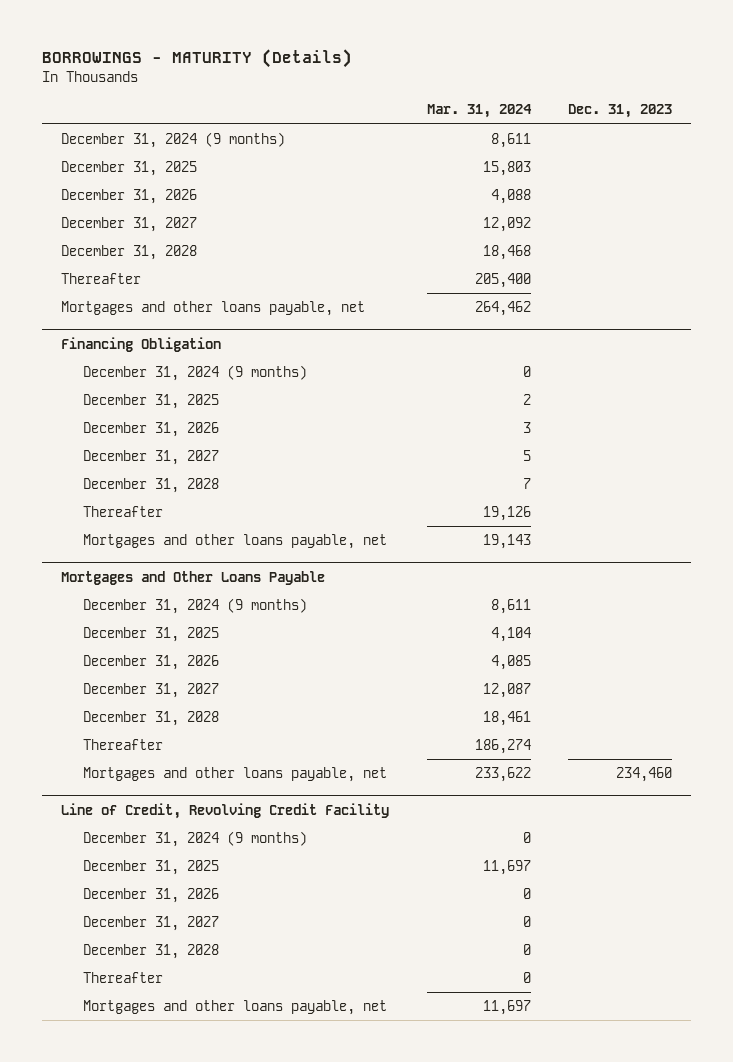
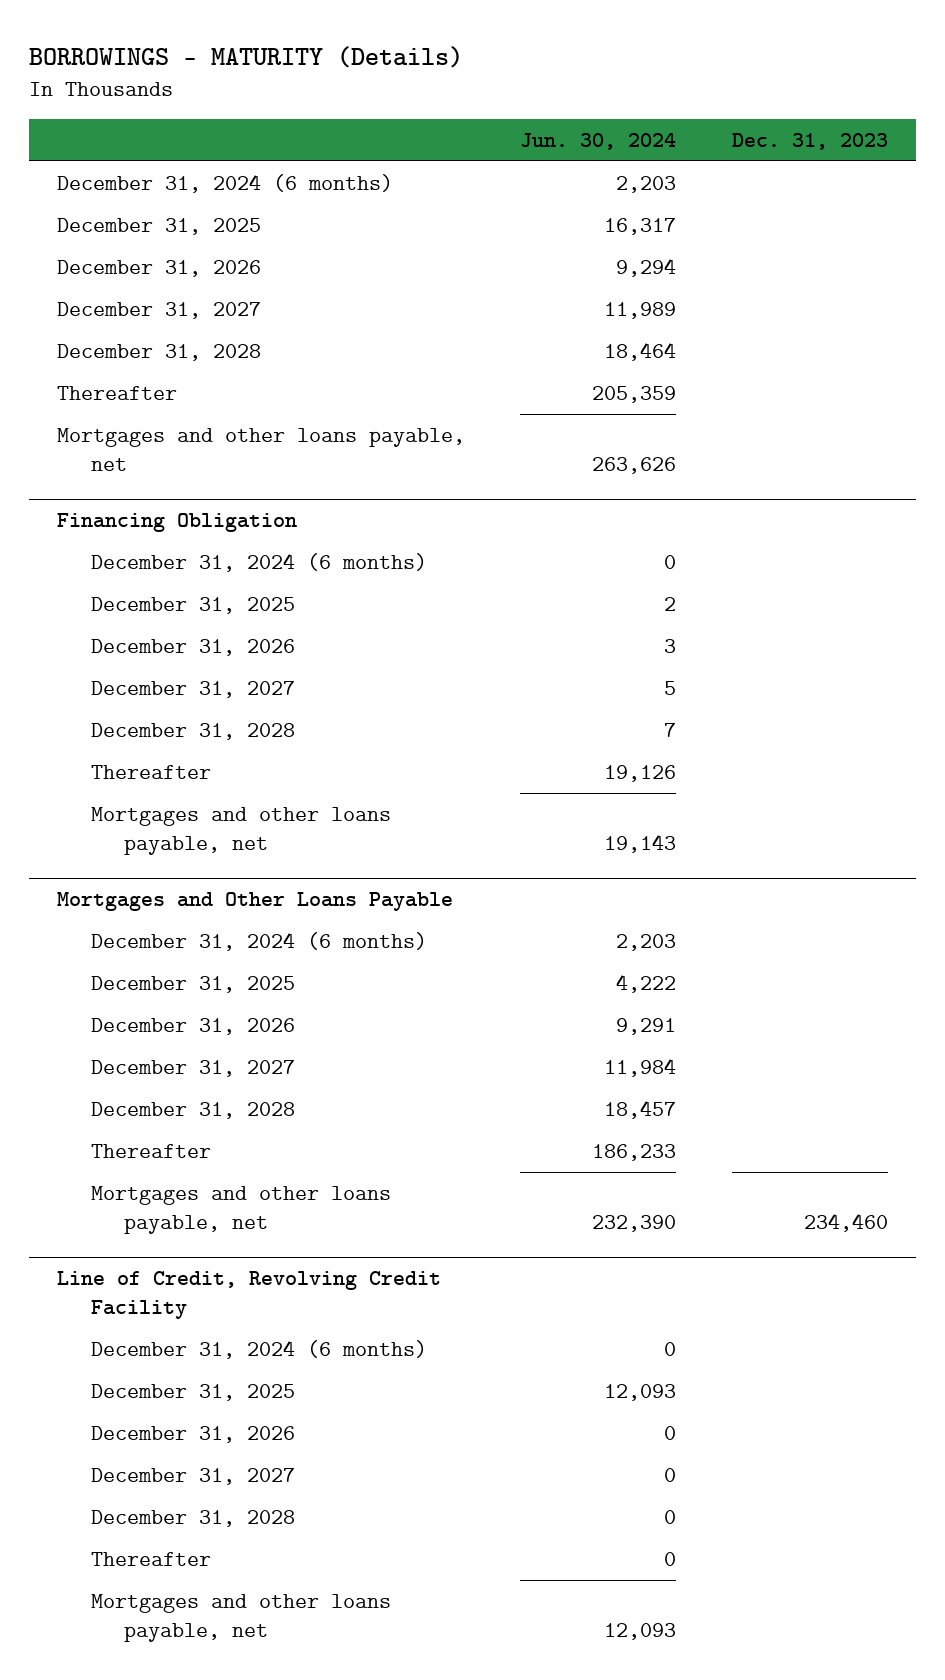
- | Mar. 31, 2024 | Dec. 31, 2023
+ | Jun. 30, 2024 | Dec. 31, 2023
- December 31, 2024 (9 months) | 8,611 |
+ December 31, 2024 (6 months) | 2,203 |
@ Financing Obligation
- December 31, 2024 (9 months) | 0 |
+ December 31, 2024 (6 months) | 0 |
@ Mortgages and Other Loans Payable
- December 31, 2024 (9 months) | 8,611 |
+ December 31, 2024 (6 months) | 2,203 |
@ Line of Credit, Revolving Credit Facility
- December 31, 2024 (9 months) | 0 |
+ December 31, 2024 (6 months) | 0 |

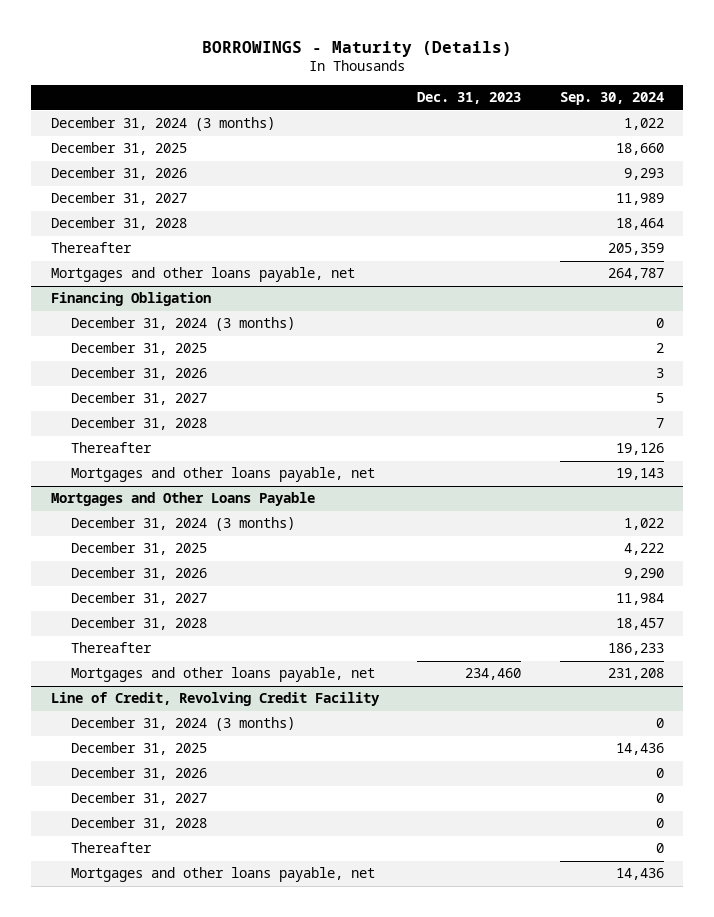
- BORROWINGS - MATURITY (Details)
+ BORROWINGS - Maturity (Details)
- | Jun. 30, 2024 | Dec. 31, 2023
+ | Dec. 31, 2023 | Sep. 30, 2024
- December 31, 2024 (6 months) | 2,203 |
+ December 31, 2024 (3 months) | | 1,022
@ Financing Obligation
- December 31, 2024 (6 months) | 0 |
+ December 31, 2024 (3 months) | | 0
@ Mortgages and Other Loans Payable
- December 31, 2024 (6 months) | 2,203 |
+ December 31, 2024 (3 months) | | 1,022
@ Line of Credit, Revolving Credit Facility
- December 31, 2024 (6 months) | 0 |
+ December 31, 2024 (3 months) | | 0

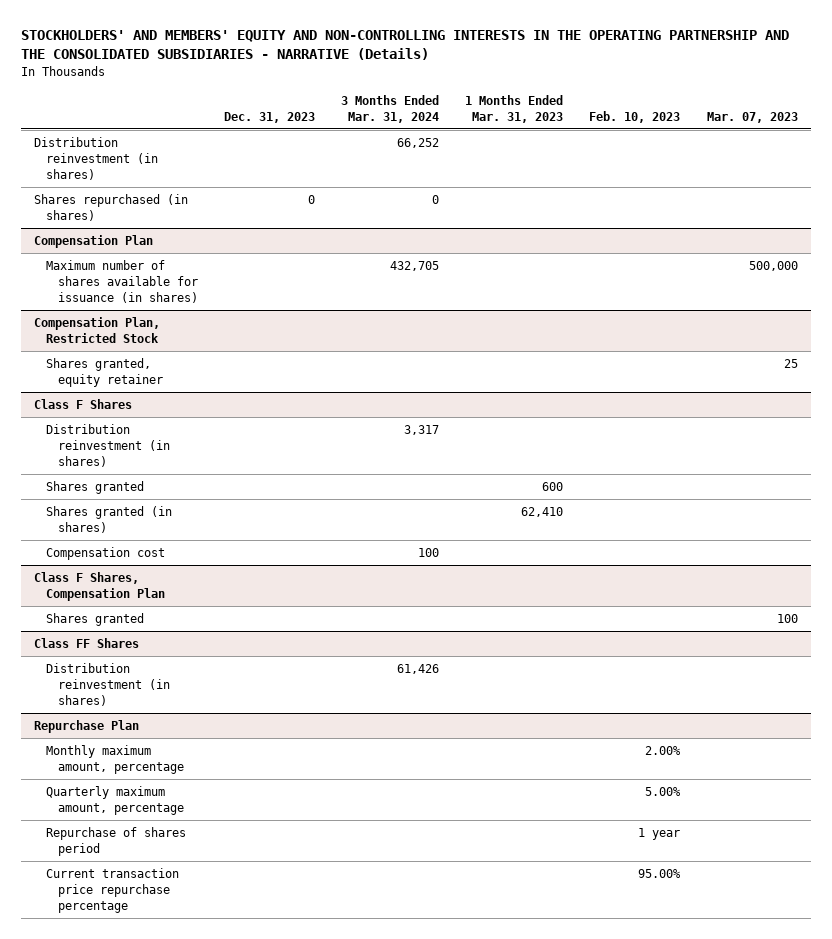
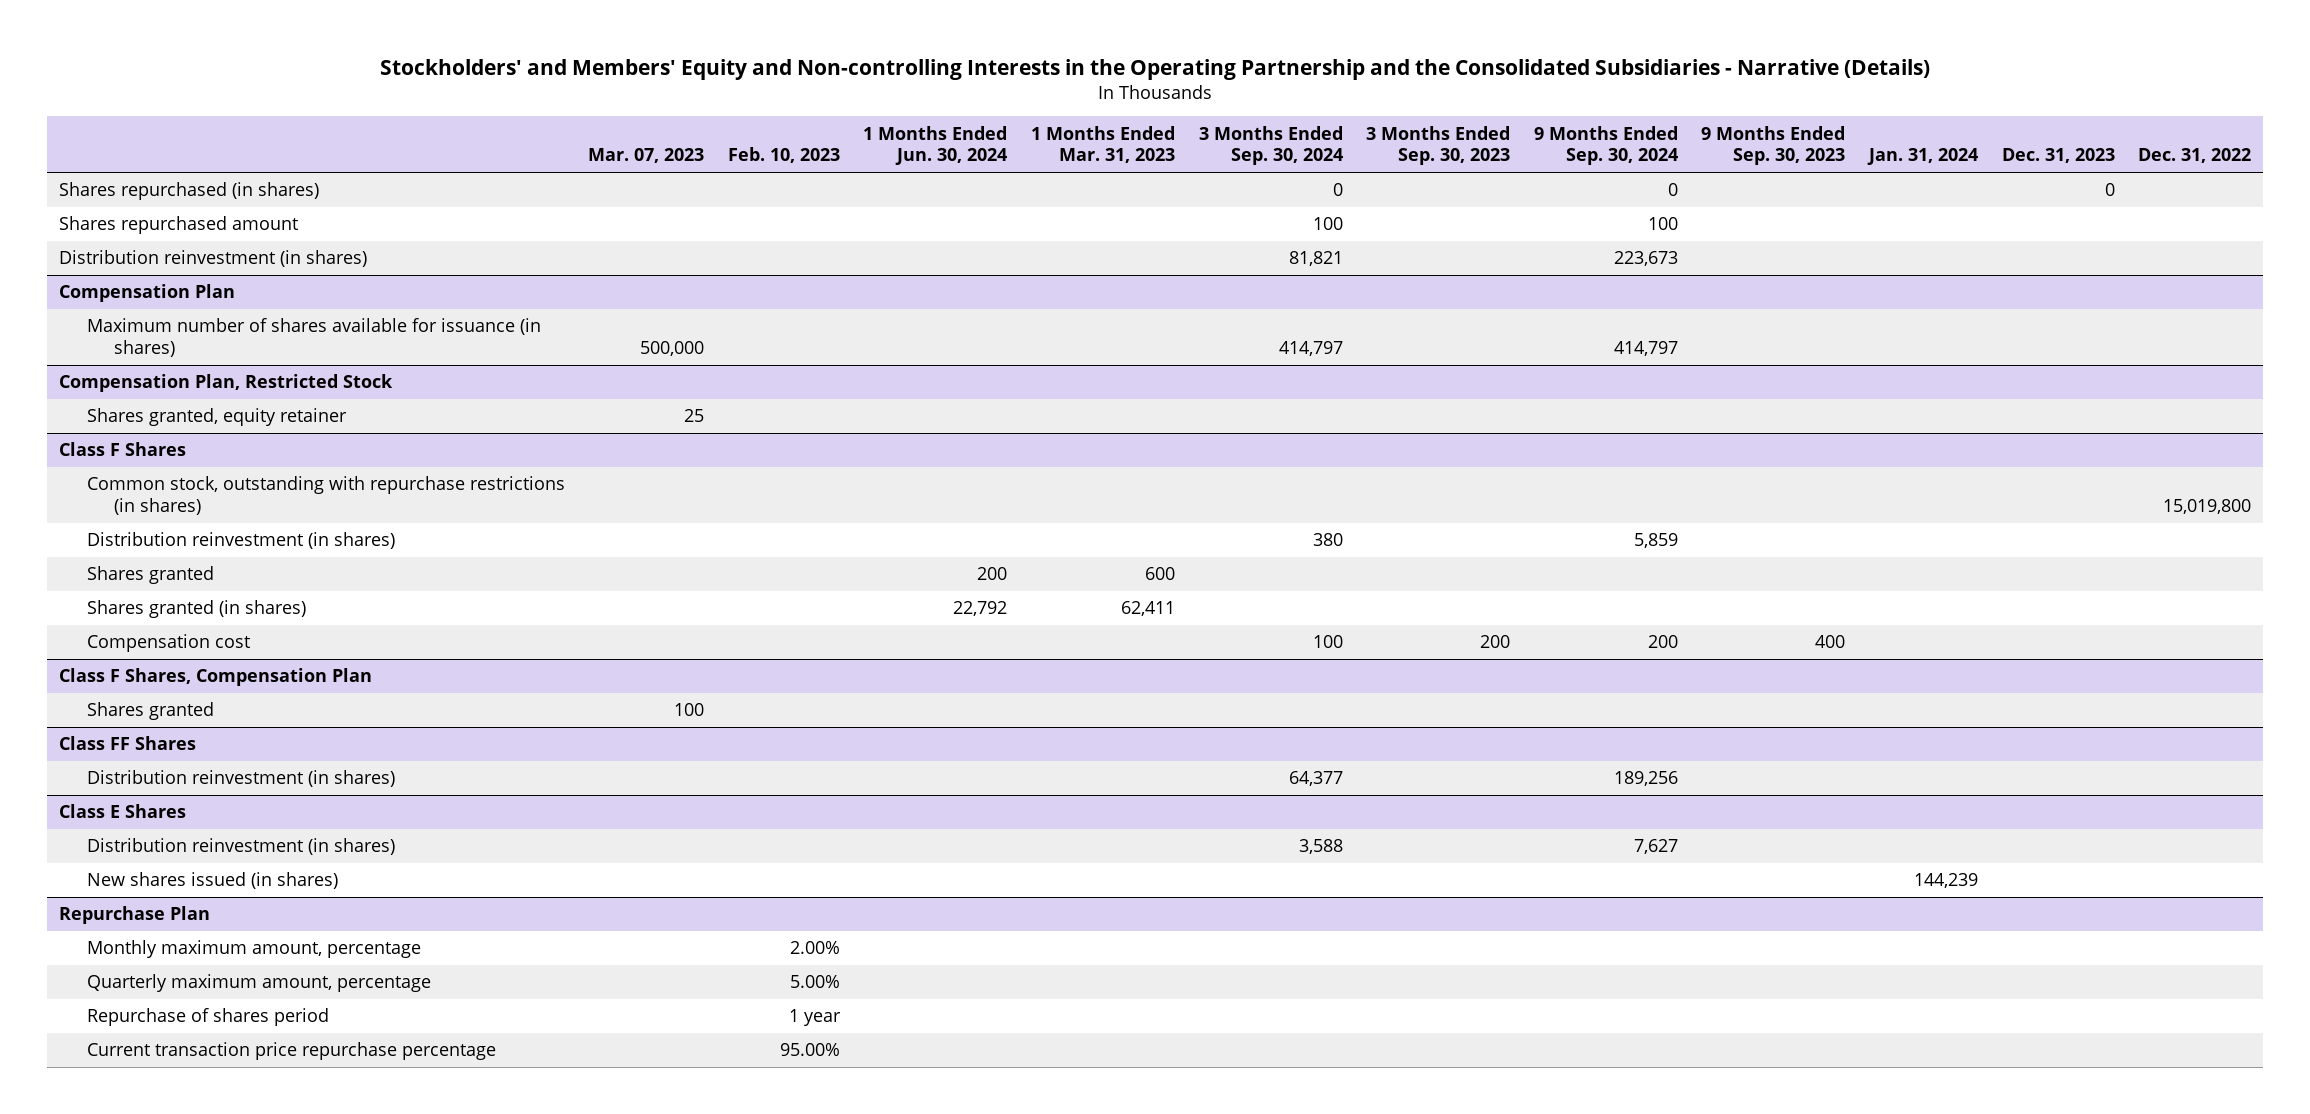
- STOCKHOLDERS' AND MEMBERS' EQUITY AND NON-CONTROLLING INTERESTS IN THE OPERATING PARTNERSHIP AND THE CONSOLIDATED SUBSIDIARIES - NARRATIVE (Details)
+ Stockholders' and Members' Equity and Non-controlling Interests in the Operating Partnership and the Consolidated Subsidiaries - Narrative (Details)
- | Dec. 31, 2023 | 3 Months Ended Mar. 31, 2024 | 1 Months Ended Mar. 31, 2023 | Feb. 10, 2023 | Mar. 07, 2023
+ | Mar. 07, 2023 | Feb. 10, 2023 | 1 Months Ended Jun. 30, 2024 | 1 Months Ended Mar. 31, 2023 | 3 Months Ended Sep. 30, 2024 | 3 Months Ended Sep. 30, 2023 | 9 Months Ended Sep. 30, 2024 | 9 Months Ended Sep. 30, 2023 | Jan. 31, 2024 | Dec. 31, 2023 | Dec. 31, 2022
+ Shares repurchased amount | | | | | 100 | | 100 | | | |
moved down: Distribution reinvestment (in shares) | | | | | 81,821 | | 223,673 | | | |
@ Class F Shares
+ Common stock, outstanding with repurchase restrictions (in shares) | | | | | | | | | | | 15,019,800
- Shares granted (in shares) | | | 62,410 | |
+ Shares granted (in shares) | | | 22,792 | 62,411 | | | | | | |
+ Class E Shares
+ Distribution reinvestment (in shares) | | | | | 3,588 | | 7,627 | | | |
+ New shares issued (in shares) | | | | | | | | | 144,239 | |

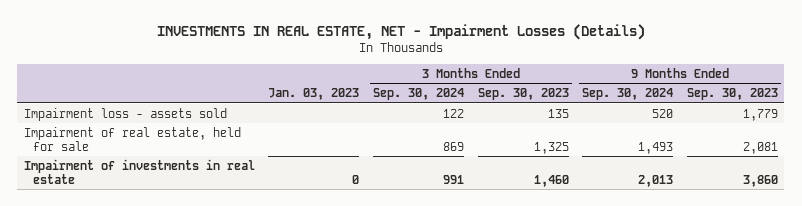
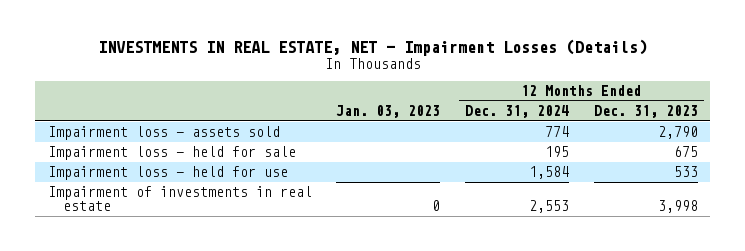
- | Jan. 03, 2023 | 3 Months Ended Sep. 30, 2024 | 3 Months Ended Sep. 30, 2023 | 9 Months Ended Sep. 30, 2024 | 9 Months Ended Sep. 30, 2023
+ | Jan. 03, 2023 | 12 Months Ended Dec. 31, 2024 | 12 Months Ended Dec. 31, 2023
- Impairment of real estate, held for sale | | 869 | 1,325 | 1,493 | 2,081
+ Impairment loss - held for sale | | 195 | 675
+ Impairment loss - held for use | | 1,584 | 533

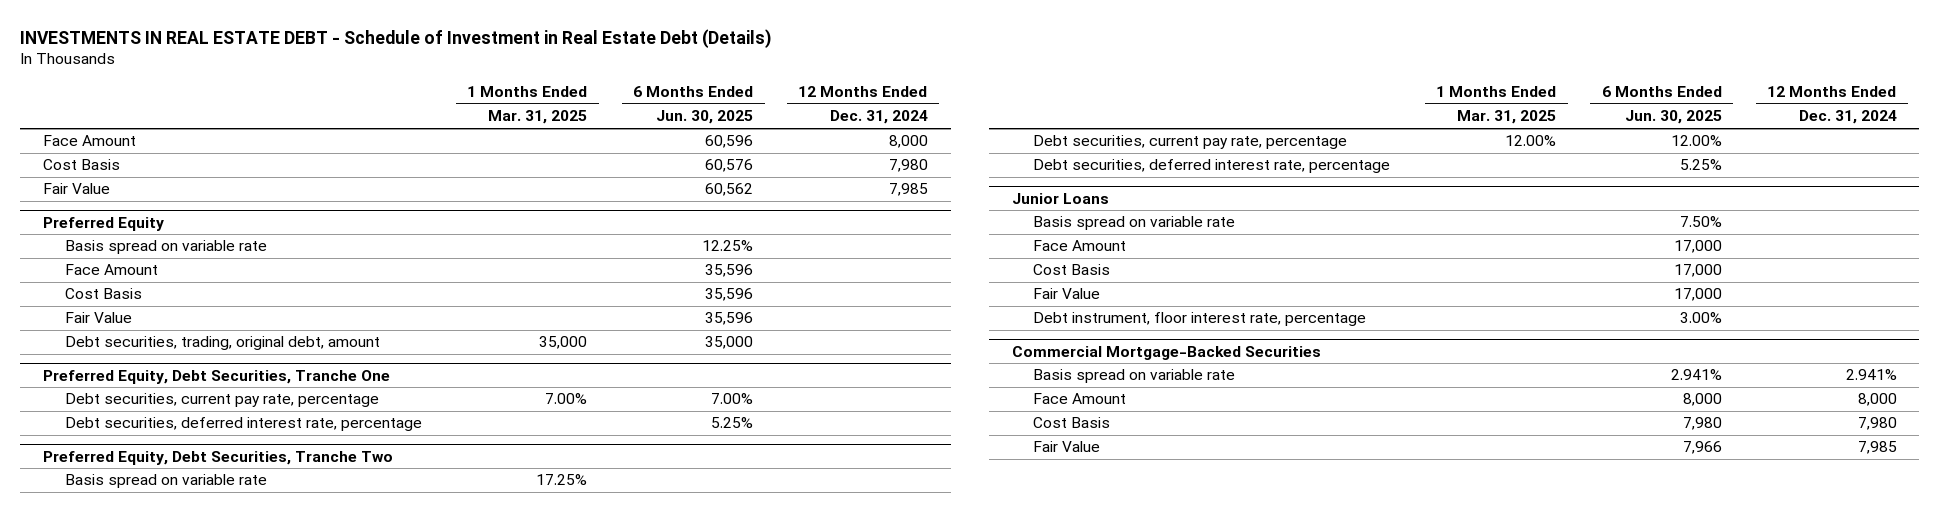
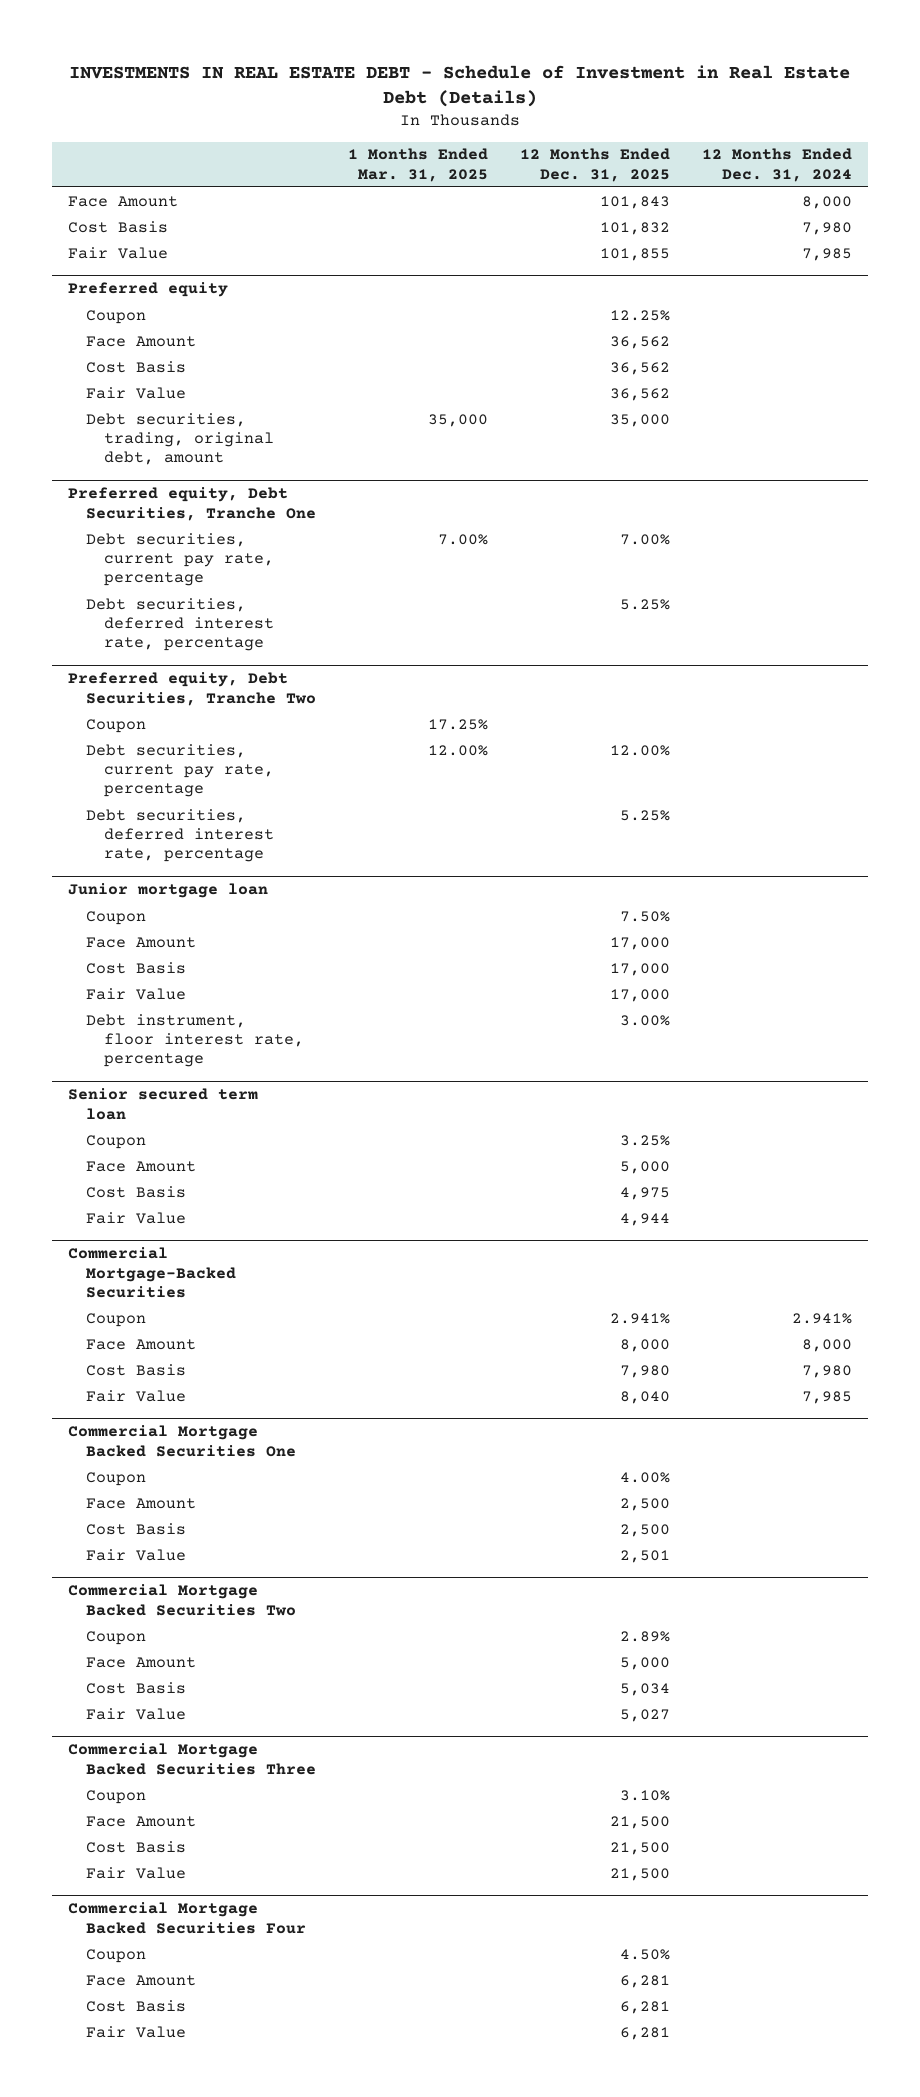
- | 1 Months Ended Mar. 31, 2025 | 6 Months Ended Jun. 30, 2025 | 12 Months Ended Dec. 31, 2024
+ | 1 Months Ended Mar. 31, 2025 | 12 Months Ended Dec. 31, 2025 | 12 Months Ended Dec. 31, 2024
- Preferred Equity
- Basis spread on variable rate | | 12.25% |
+ Preferred equity
+ Coupon | | 12.25% |
- Preferred Equity, Debt Securities, Tranche One
+ Preferred equity, Debt Securities, Tranche One
- Preferred Equity, Debt Securities, Tranche Two
- Basis spread on variable rate | 17.25% | |
+ Preferred equity, Debt Securities, Tranche Two
+ Coupon | 17.25% | |
- Junior Loans
- Basis spread on variable rate | | 7.50% |
+ Junior mortgage loan
+ Coupon | | 7.50% |
+ Senior secured term loan
+ Coupon | | 3.25% |
+ Face Amount | | 5,000 |
+ Cost Basis | | 4,975 |
+ Fair Value | | 4,944 |
@ Commercial Mortgage-Backed Securities
- Basis spread on variable rate | | 2.941% | 2.941%
+ Coupon | | 2.941% | 2.941%
+ Commercial Mortgage Backed Securities One
+ Coupon | | 4.00% |
+ Face Amount | | 2,500 |
+ Cost Basis | | 2,500 |
+ Fair Value | | 2,501 |
+ Commercial Mortgage Backed Securities Two
+ Coupon | | 2.89% |
+ Face Amount | | 5,000 |
+ Cost Basis | | 5,034 |
+ Fair Value | | 5,027 |
+ Commercial Mortgage Backed Securities Three
+ Coupon | | 3.10% |
+ Face Amount | | 21,500 |
+ Cost Basis | | 21,500 |
+ Fair Value | | 21,500 |
+ Commercial Mortgage Backed Securities Four
+ Coupon | | 4.50% |
+ Face Amount | | 6,281 |
+ Cost Basis | | 6,281 |
+ Fair Value | | 6,281 |

